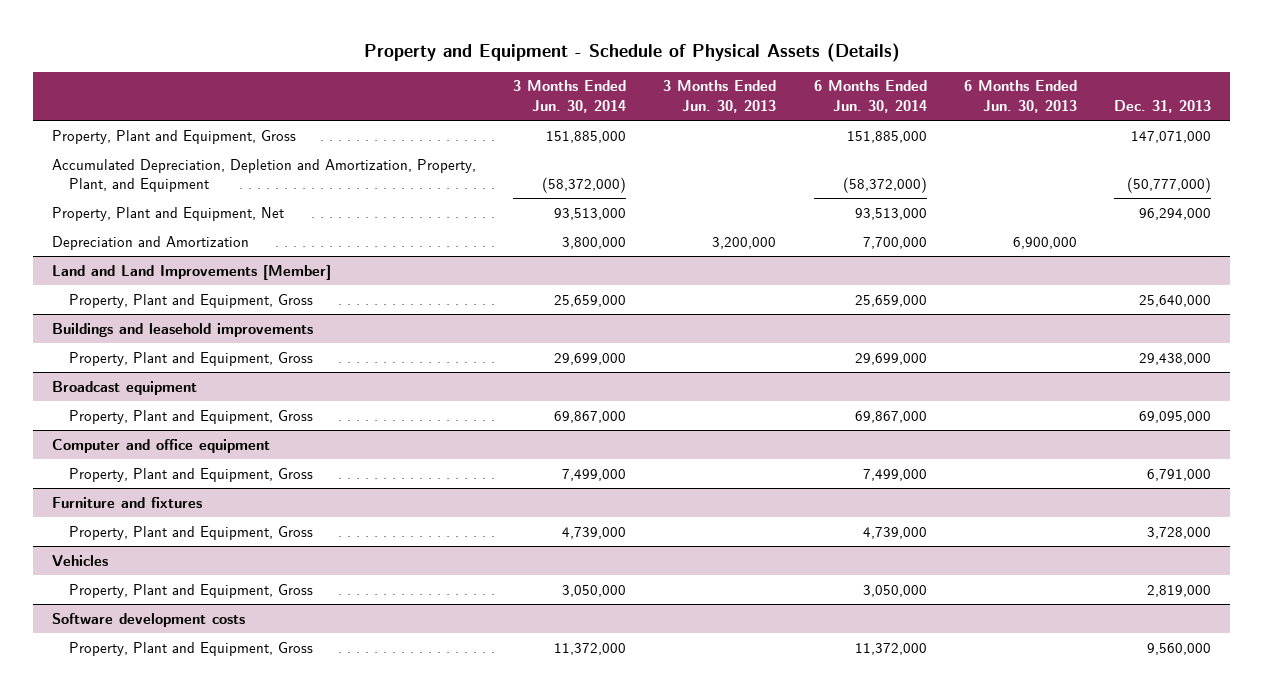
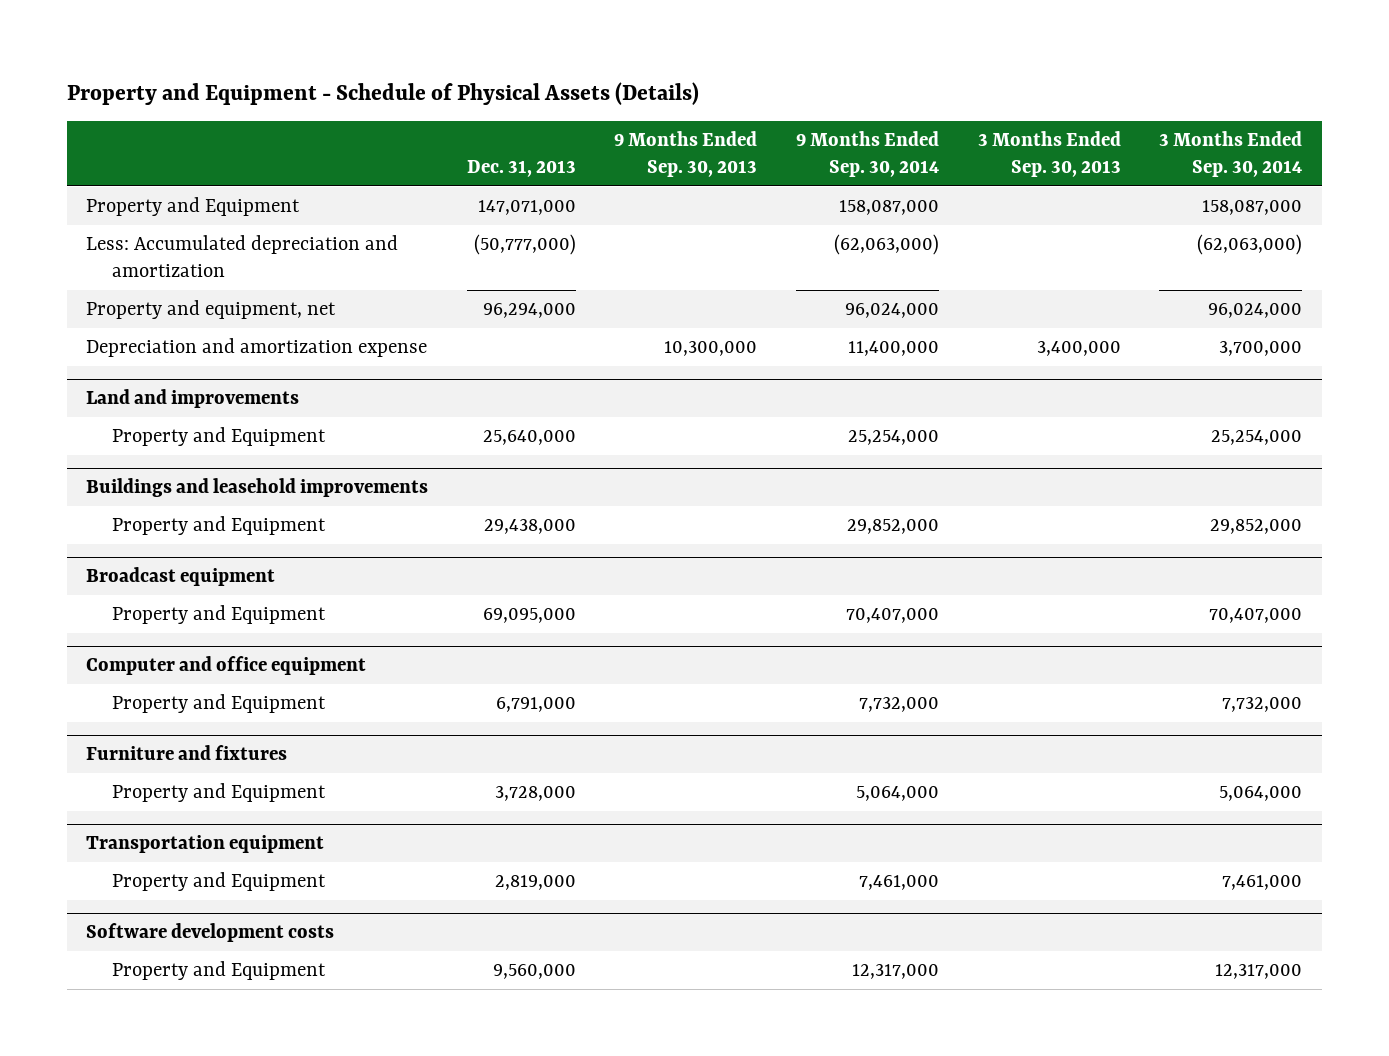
- | 3 Months Ended Jun. 30, 2014 | 3 Months Ended Jun. 30, 2013 | 6 Months Ended Jun. 30, 2014 | 6 Months Ended Jun. 30, 2013 | Dec. 31, 2013
+ | Dec. 31, 2013 | 9 Months Ended Sep. 30, 2013 | 9 Months Ended Sep. 30, 2014 | 3 Months Ended Sep. 30, 2013 | 3 Months Ended Sep. 30, 2014
- Property, Plant and Equipment, Gross | 151,885,000 | | 151,885,000 | | 147,071,000
- Accumulated Depreciation, Depletion and Amortization, Property, Plant, and Equipment | (58,372,000) | | (58,372,000) | | (50,777,000)
- Property, Plant and Equipment, Net | 93,513,000 | | 93,513,000 | | 96,294,000
- Depreciation and Amortization | 3,800,000 | 3,200,000 | 7,700,000 | 6,900,000 |
- Land and Land Improvements [Member]
- Property, Plant and Equipment, Gross | 25,659,000 | | 25,659,000 | | 25,640,000
+ Property and Equipment | 147,071,000 | | 158,087,000 | | 158,087,000
+ Less: Accumulated depreciation and amortization | (50,777,000) | | (62,063,000) | | (62,063,000)
+ Property and equipment, net | 96,294,000 | | 96,024,000 | | 96,024,000
+ Depreciation and amortization expense | | 10,300,000 | 11,400,000 | 3,400,000 | 3,700,000
+ Land and improvements
+ Property and Equipment | 25,640,000 | | 25,254,000 | | 25,254,000
@ Buildings and leasehold improvements
- Property, Plant and Equipment, Gross | 29,699,000 | | 29,699,000 | | 29,438,000
+ Property and Equipment | 29,438,000 | | 29,852,000 | | 29,852,000
@ Broadcast equipment
- Property, Plant and Equipment, Gross | 69,867,000 | | 69,867,000 | | 69,095,000
+ Property and Equipment | 69,095,000 | | 70,407,000 | | 70,407,000
@ Computer and office equipment
- Property, Plant and Equipment, Gross | 7,499,000 | | 7,499,000 | | 6,791,000
+ Property and Equipment | 6,791,000 | | 7,732,000 | | 7,732,000
@ Furniture and fixtures
- Property, Plant and Equipment, Gross | 4,739,000 | | 4,739,000 | | 3,728,000
- Vehicles
- Property, Plant and Equipment, Gross | 3,050,000 | | 3,050,000 | | 2,819,000
@ Furniture and fixtures
+ Property and Equipment | 3,728,000 | | 5,064,000 | | 5,064,000
+ Transportation equipment
+ Property and Equipment | 2,819,000 | | 7,461,000 | | 7,461,000
@ Software development costs
- Property, Plant and Equipment, Gross | 11,372,000 | | 11,372,000 | | 9,560,000
+ Property and Equipment | 9,560,000 | | 12,317,000 | | 12,317,000

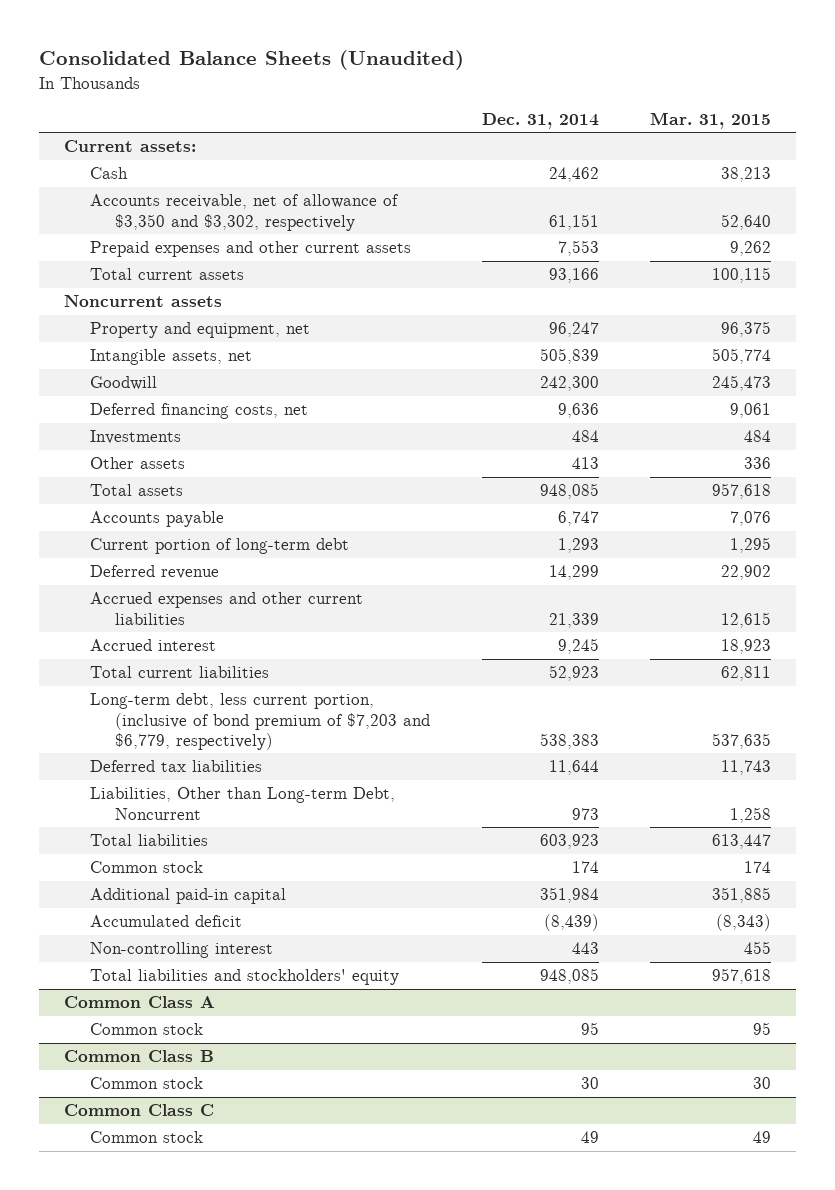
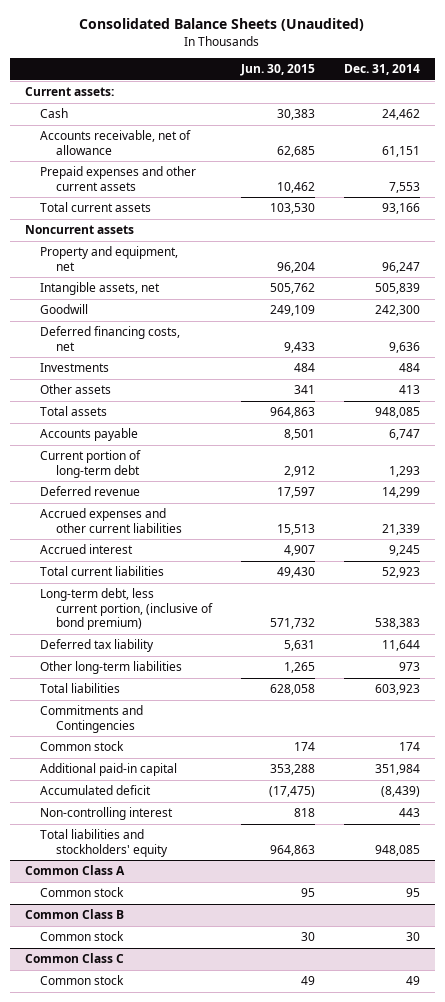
- | Dec. 31, 2014 | Mar. 31, 2015
+ | Jun. 30, 2015 | Dec. 31, 2014
- Accounts receivable, net of allowance of $3,350 and $3,302, respectively | 61,151 | 52,640
+ Accounts receivable, net of allowance | 62,685 | 61,151
- Long-term debt, less current portion, (inclusive of bond premium of $7,203 and $6,779, respectively) | 538,383 | 537,635
- Deferred tax liabilities | 11,644 | 11,743
- Liabilities, Other than Long-term Debt, Noncurrent | 973 | 1,258
+ Long-term debt, less current portion, (inclusive of bond premium) | 571,732 | 538,383
+ Deferred tax liability | 5,631 | 11,644
+ Other long-term liabilities | 1,265 | 973
+ Commitments and Contingencies

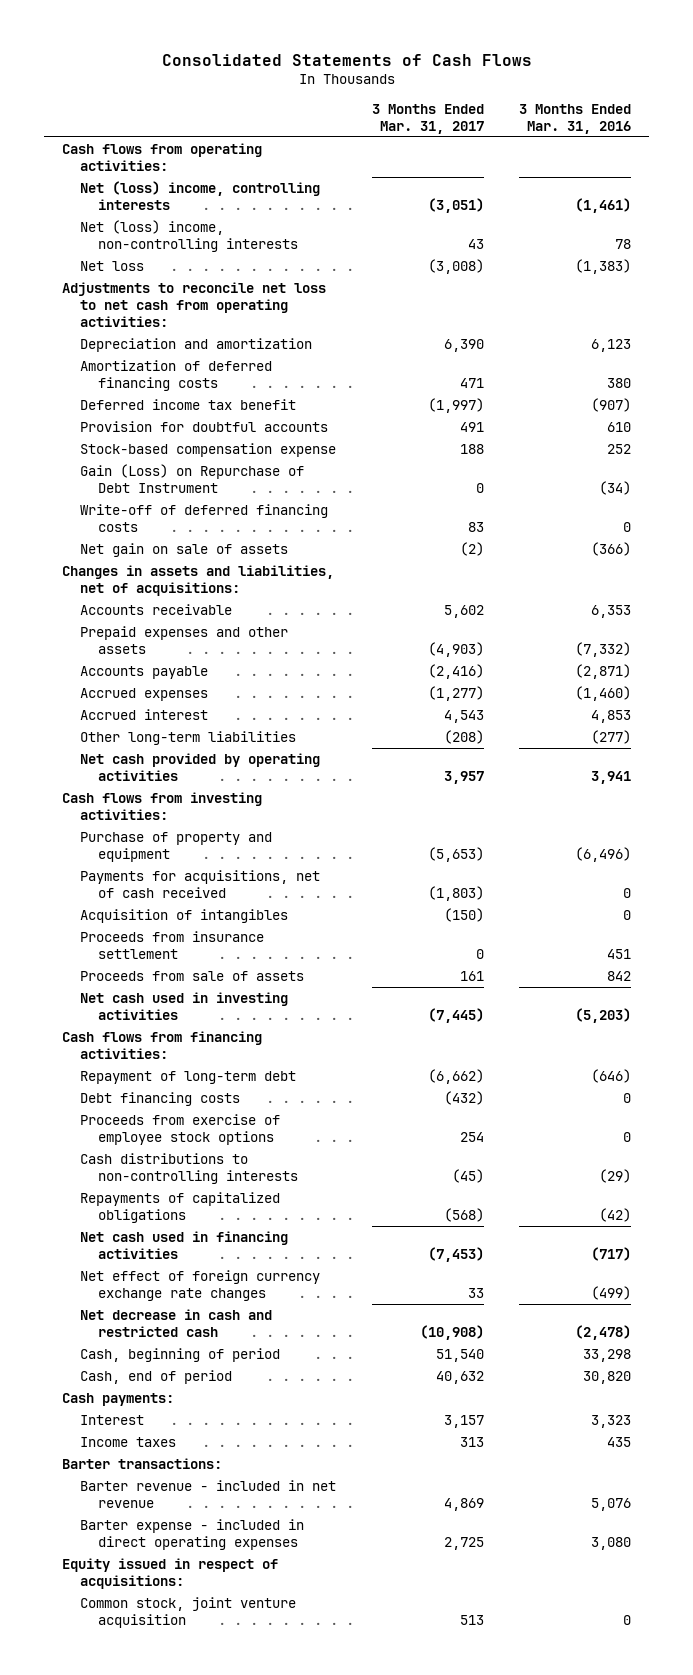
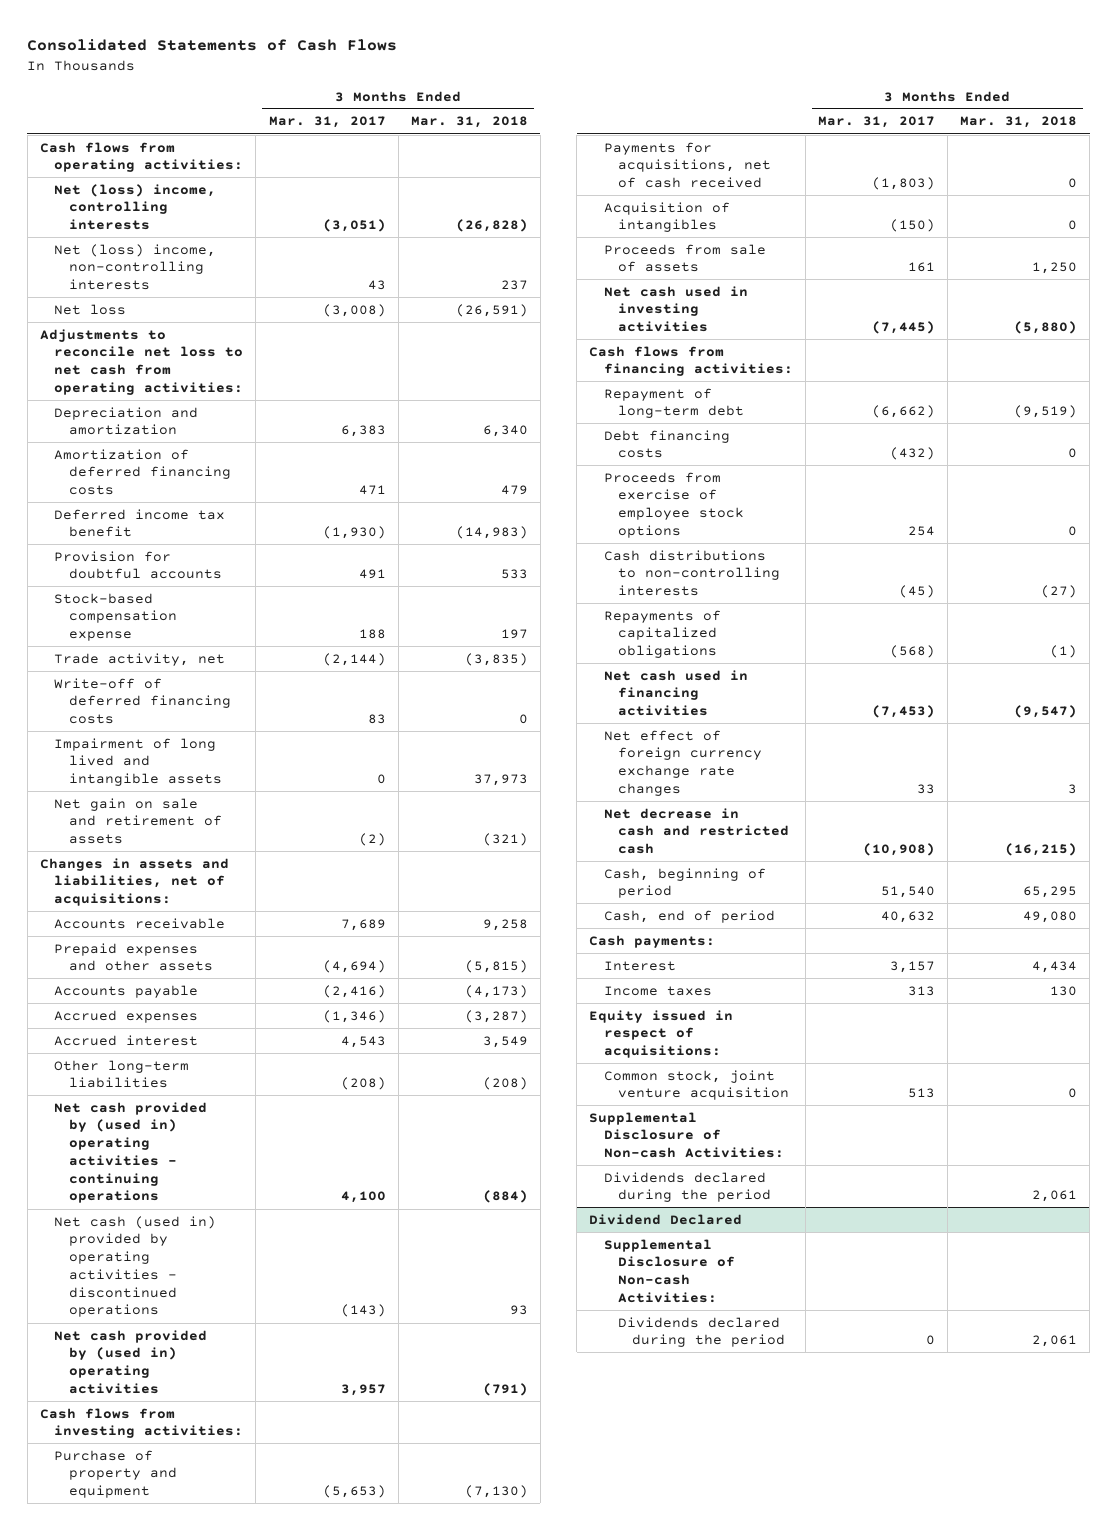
- | 3 Months Ended Mar. 31, 2017 | 3 Months Ended Mar. 31, 2016
+ | 3 Months Ended Mar. 31, 2017 | 3 Months Ended Mar. 31, 2018
- Depreciation and amortization | 6,390 | 6,123
+ Depreciation and amortization | 6,383 | 6,340
- Deferred income tax benefit | (1,997) | (907)
+ Deferred income tax benefit | (1,930) | (14,983)
- Gain (Loss) on Repurchase of Debt Instrument | 0 | (34)
+ Trade activity, net | (2,144) | (3,835)
- Net gain on sale of assets | (2) | (366)
+ Impairment of long lived and intangible assets | 0 | 37,973
+ Net gain on sale and retirement of assets | (2) | (321)
- Accounts receivable | 5,602 | 6,353
- Prepaid expenses and other assets | (4,903) | (7,332)
+ Accounts receivable | 7,689 | 9,258
+ Prepaid expenses and other assets | (4,694) | (5,815)
- Accrued expenses | (1,277) | (1,460)
+ Accrued expenses | (1,346) | (3,287)
- Net cash provided by operating activities | 3,957 | 3,941
+ Net cash provided by (used in) operating activities - continuing operations | 4,100 | (884)
+ Net cash (used in) provided by operating activities - discontinued operations | (143) | 93
+ Net cash provided by (used in) operating activities | 3,957 | (791)
- Proceeds from insurance settlement | 0 | 451
- Barter transactions:
- Barter revenue - included in net revenue | 4,869 | 5,076
- Barter expense - included in direct operating expenses | 2,725 | 3,080
+ Supplemental Disclosure of Non-cash Activities:
+ Dividends declared during the period | | 2,061
+ Dividend Declared
+ Supplemental Disclosure of Non-cash Activities:
+ Dividends declared during the period | 0 | 2,061

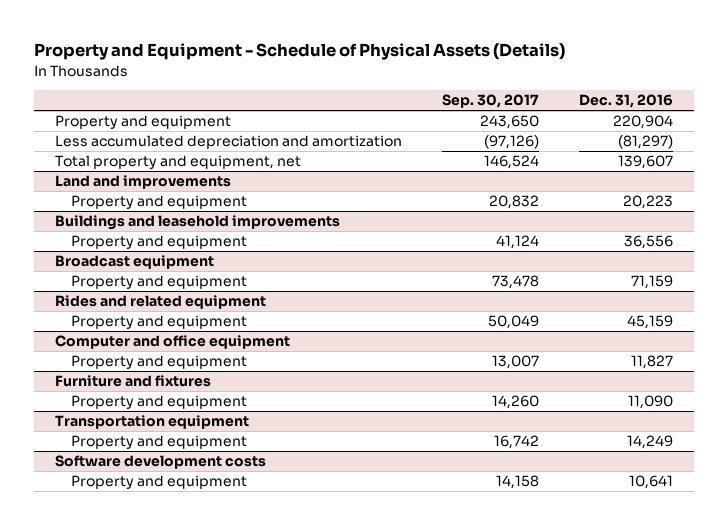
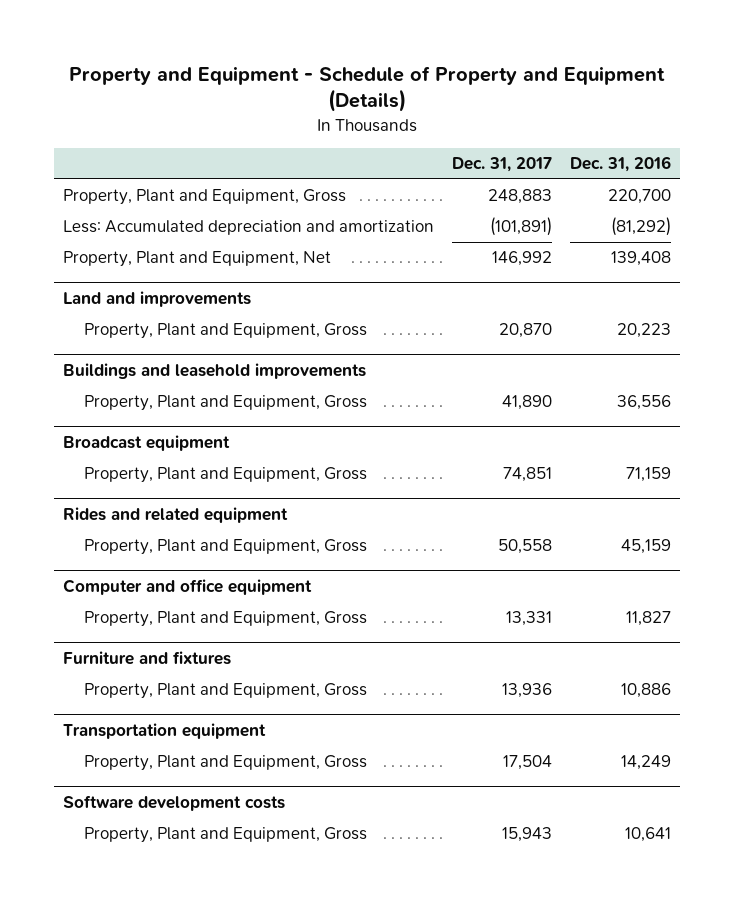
- Property and Equipment - Schedule of Physical Assets (Details)
+ Property and Equipment - Schedule of Property and Equipment (Details)
- | Sep. 30, 2017 | Dec. 31, 2016
+ | Dec. 31, 2017 | Dec. 31, 2016
- Property and equipment | 243,650 | 220,904
- Less accumulated depreciation and amortization | (97,126) | (81,297)
- Total property and equipment, net | 146,524 | 139,607
+ Property, Plant and Equipment, Gross | 248,883 | 220,700
+ Less: Accumulated depreciation and amortization | (101,891) | (81,292)
+ Property, Plant and Equipment, Net | 146,992 | 139,408
@ Land and improvements
- Property and equipment | 20,832 | 20,223
+ Property, Plant and Equipment, Gross | 20,870 | 20,223
@ Buildings and leasehold improvements
- Property and equipment | 41,124 | 36,556
+ Property, Plant and Equipment, Gross | 41,890 | 36,556
@ Broadcast equipment
- Property and equipment | 73,478 | 71,159
+ Property, Plant and Equipment, Gross | 74,851 | 71,159
@ Rides and related equipment
- Property and equipment | 50,049 | 45,159
+ Property, Plant and Equipment, Gross | 50,558 | 45,159
@ Computer and office equipment
- Property and equipment | 13,007 | 11,827
+ Property, Plant and Equipment, Gross | 13,331 | 11,827
@ Furniture and fixtures
- Property and equipment | 14,260 | 11,090
+ Property, Plant and Equipment, Gross | 13,936 | 10,886
@ Transportation equipment
- Property and equipment | 16,742 | 14,249
+ Property, Plant and Equipment, Gross | 17,504 | 14,249
@ Software development costs
- Property and equipment | 14,158 | 10,641
+ Property, Plant and Equipment, Gross | 15,943 | 10,641

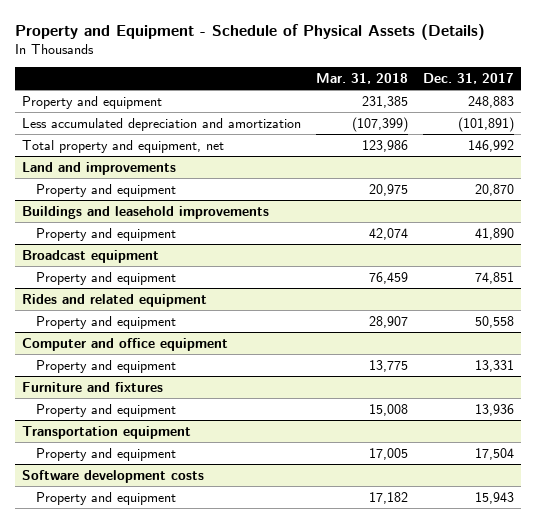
- Property and Equipment - Schedule of Property and Equipment (Details)
+ Property and Equipment - Schedule of Physical Assets (Details)
- | Dec. 31, 2017 | Dec. 31, 2016
+ | Mar. 31, 2018 | Dec. 31, 2017
- Property, Plant and Equipment, Gross | 248,883 | 220,700
- Less: Accumulated depreciation and amortization | (101,891) | (81,292)
- Property, Plant and Equipment, Net | 146,992 | 139,408
+ Property and equipment | 231,385 | 248,883
+ Less accumulated depreciation and amortization | (107,399) | (101,891)
+ Total property and equipment, net | 123,986 | 146,992
@ Land and improvements
- Property, Plant and Equipment, Gross | 20,870 | 20,223
+ Property and equipment | 20,975 | 20,870
@ Buildings and leasehold improvements
- Property, Plant and Equipment, Gross | 41,890 | 36,556
+ Property and equipment | 42,074 | 41,890
@ Broadcast equipment
- Property, Plant and Equipment, Gross | 74,851 | 71,159
+ Property and equipment | 76,459 | 74,851
@ Rides and related equipment
- Property, Plant and Equipment, Gross | 50,558 | 45,159
+ Property and equipment | 28,907 | 50,558
@ Computer and office equipment
- Property, Plant and Equipment, Gross | 13,331 | 11,827
+ Property and equipment | 13,775 | 13,331
@ Furniture and fixtures
- Property, Plant and Equipment, Gross | 13,936 | 10,886
+ Property and equipment | 15,008 | 13,936
@ Transportation equipment
- Property, Plant and Equipment, Gross | 17,504 | 14,249
+ Property and equipment | 17,005 | 17,504
@ Software development costs
- Property, Plant and Equipment, Gross | 15,943 | 10,641
+ Property and equipment | 17,182 | 15,943

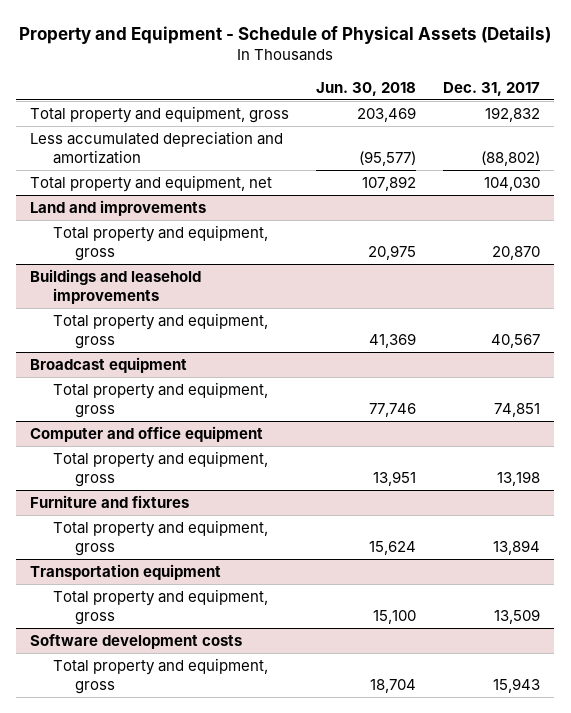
- | Mar. 31, 2018 | Dec. 31, 2017
+ | Jun. 30, 2018 | Dec. 31, 2017
- Property and equipment | 231,385 | 248,883
- Less accumulated depreciation and amortization | (107,399) | (101,891)
- Total property and equipment, net | 123,986 | 146,992
+ Total property and equipment, gross | 203,469 | 192,832
+ Less accumulated depreciation and amortization | (95,577) | (88,802)
+ Total property and equipment, net | 107,892 | 104,030
@ Land and improvements
- Property and equipment | 20,975 | 20,870
+ Total property and equipment, gross | 20,975 | 20,870
@ Buildings and leasehold improvements
- Property and equipment | 42,074 | 41,890
+ Total property and equipment, gross | 41,369 | 40,567
@ Broadcast equipment
- Property and equipment | 76,459 | 74,851
- Rides and related equipment
- Property and equipment | 28,907 | 50,558
@ Broadcast equipment
+ Total property and equipment, gross | 77,746 | 74,851
@ Computer and office equipment
- Property and equipment | 13,775 | 13,331
+ Total property and equipment, gross | 13,951 | 13,198
@ Furniture and fixtures
- Property and equipment | 15,008 | 13,936
+ Total property and equipment, gross | 15,624 | 13,894
@ Transportation equipment
- Property and equipment | 17,005 | 17,504
+ Total property and equipment, gross | 15,100 | 13,509
@ Software development costs
- Property and equipment | 17,182 | 15,943
+ Total property and equipment, gross | 18,704 | 15,943

